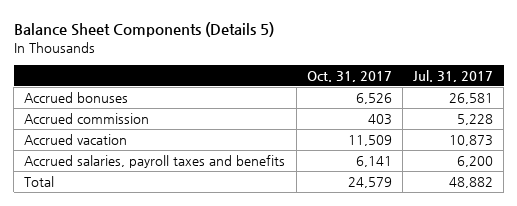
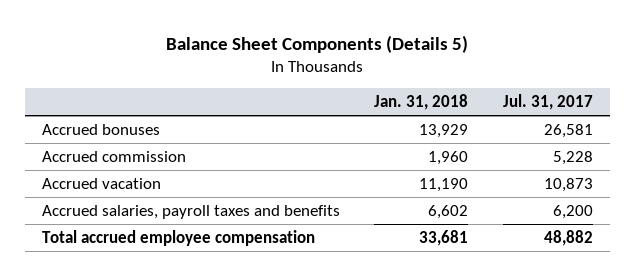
- | Oct. 31, 2017 | Jul. 31, 2017
+ | Jan. 31, 2018 | Jul. 31, 2017
- Total | 24,579 | 48,882
+ Total accrued employee compensation | 33,681 | 48,882

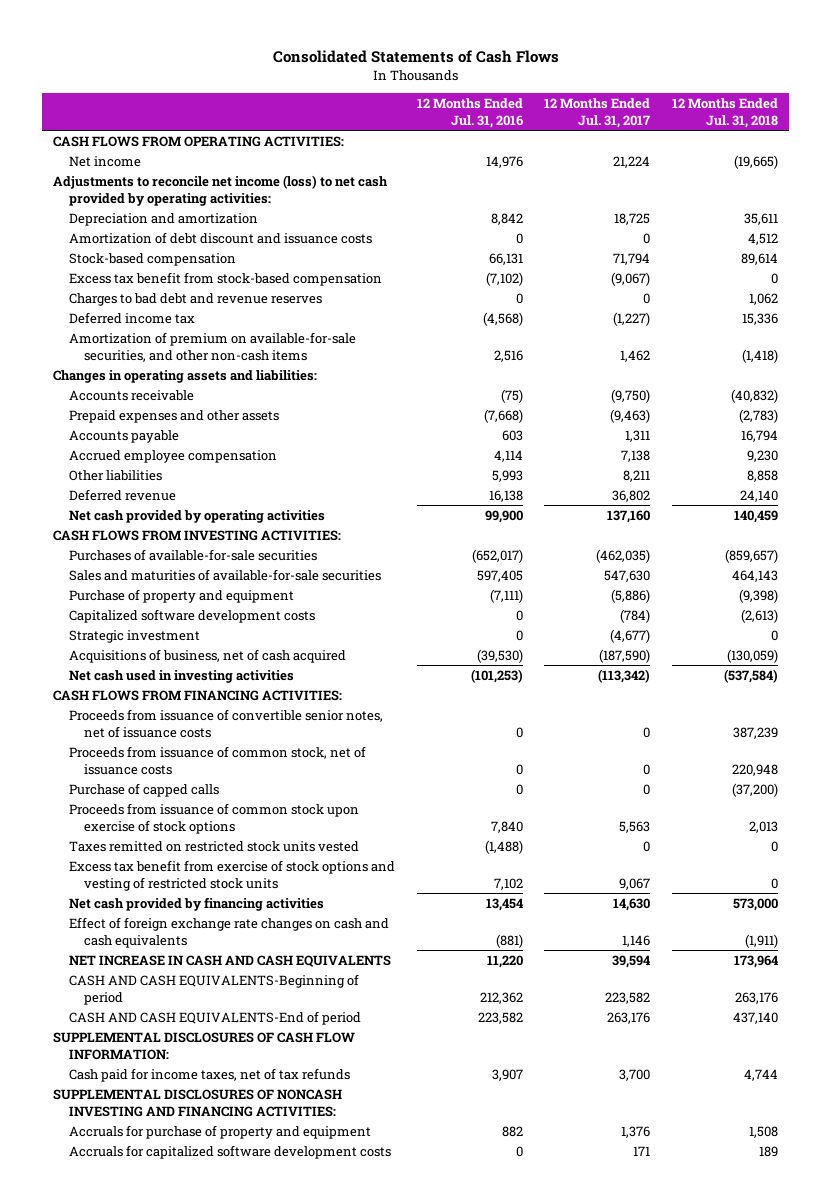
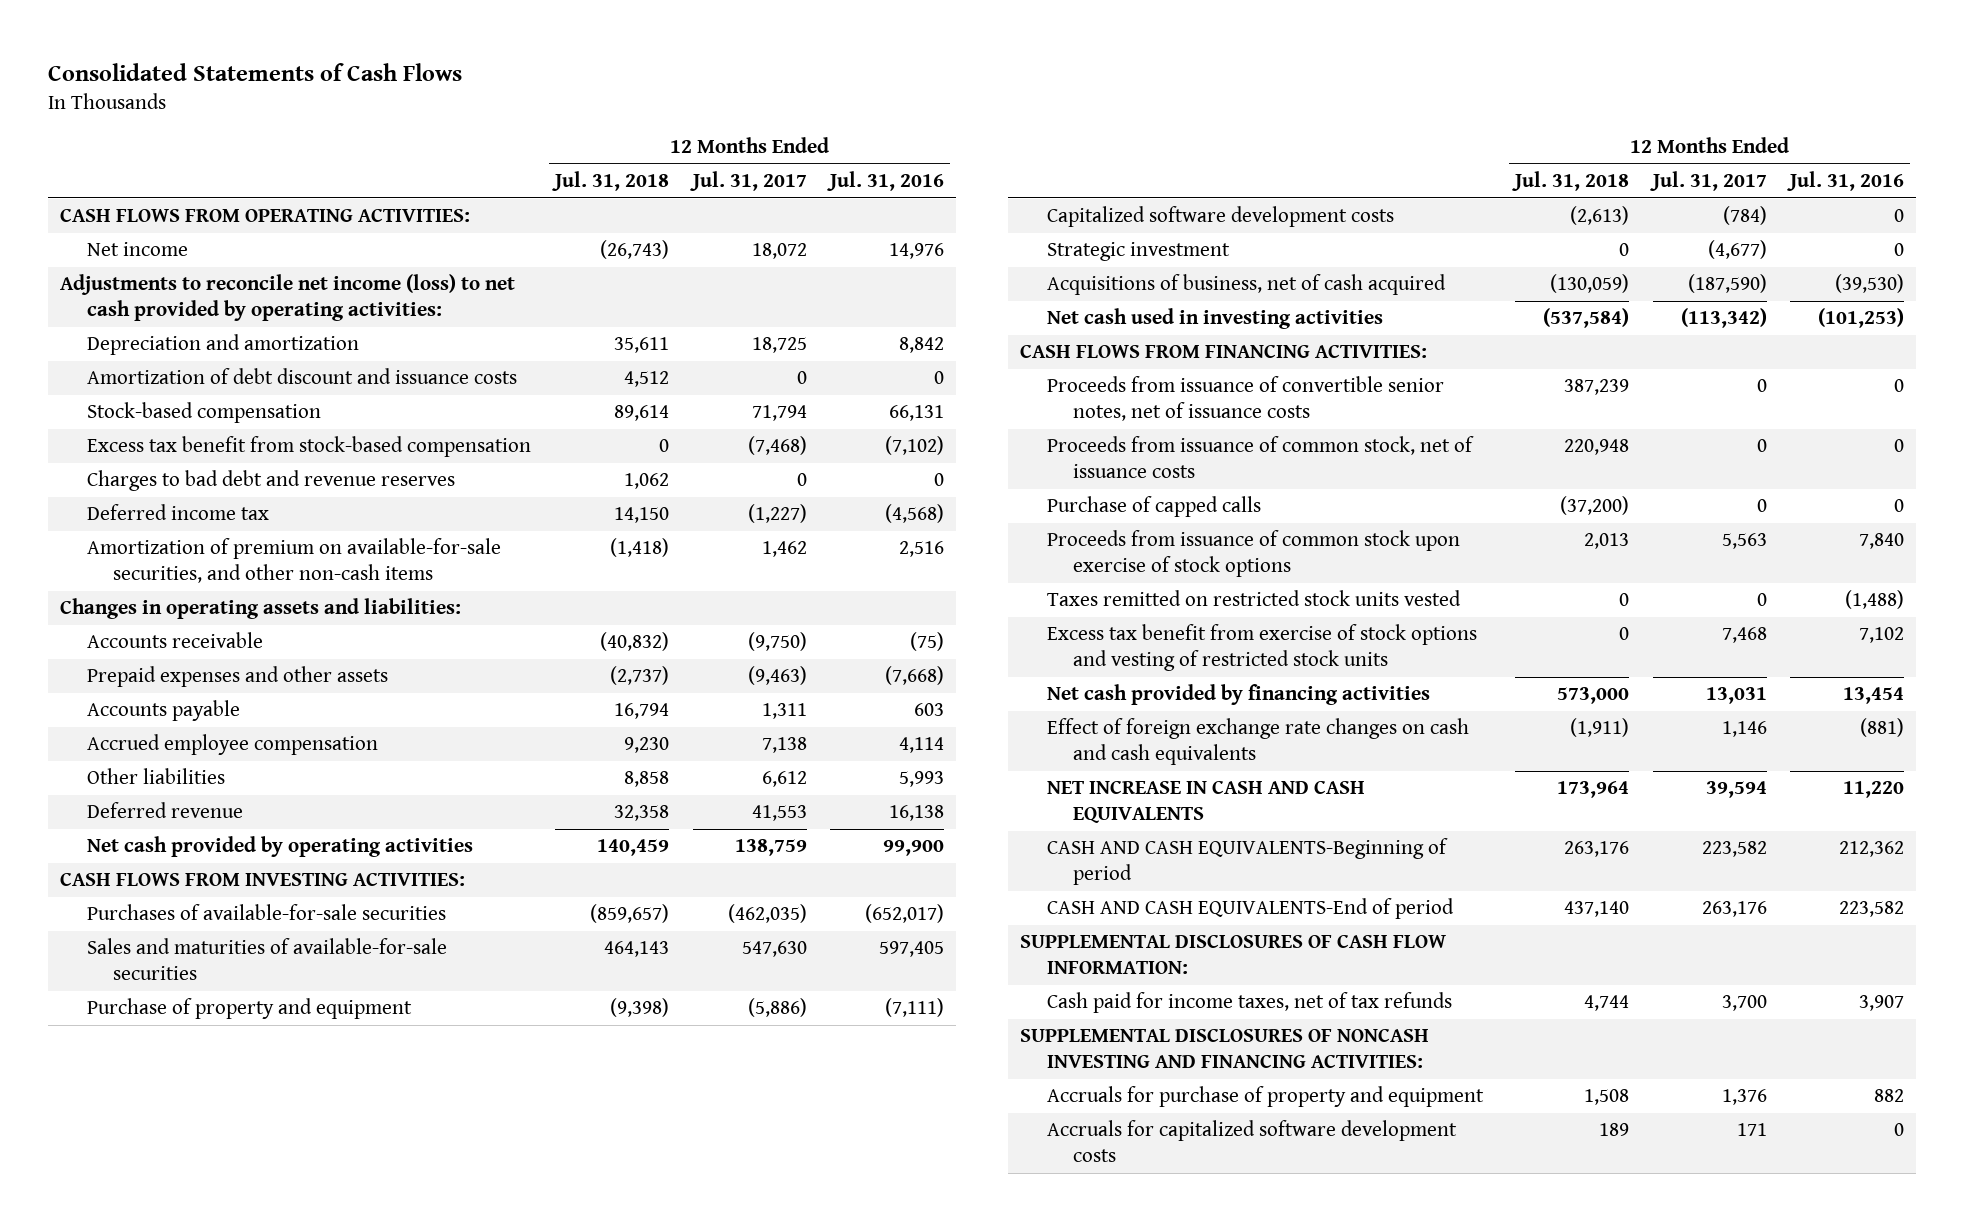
- | 12 Months Ended Jul. 31, 2016 | 12 Months Ended Jul. 31, 2017 | 12 Months Ended Jul. 31, 2018
+ | 12 Months Ended Jul. 31, 2018 | 12 Months Ended Jul. 31, 2017 | 12 Months Ended Jul. 31, 2016
- Net income | 14,976 | 21,224 | (19,665)
+ Net income | (26,743) | 18,072 | 14,976
- Excess tax benefit from stock-based compensation | (7,102) | (9,067) | 0
+ Excess tax benefit from stock-based compensation | 0 | (7,468) | (7,102)
- Deferred income tax | (4,568) | (1,227) | 15,336
+ Deferred income tax | 14,150 | (1,227) | (4,568)
- Prepaid expenses and other assets | (7,668) | (9,463) | (2,783)
+ Prepaid expenses and other assets | (2,737) | (9,463) | (7,668)
- Other liabilities | 5,993 | 8,211 | 8,858
- Deferred revenue | 16,138 | 36,802 | 24,140
- Net cash provided by operating activities | 99,900 | 137,160 | 140,459
+ Other liabilities | 8,858 | 6,612 | 5,993
+ Deferred revenue | 32,358 | 41,553 | 16,138
+ Net cash provided by operating activities | 140,459 | 138,759 | 99,900
- Excess tax benefit from exercise of stock options and vesting of restricted stock units | 7,102 | 9,067 | 0
- Net cash provided by financing activities | 13,454 | 14,630 | 573,000
+ Excess tax benefit from exercise of stock options and vesting of restricted stock units | 0 | 7,468 | 7,102
+ Net cash provided by financing activities | 573,000 | 13,031 | 13,454

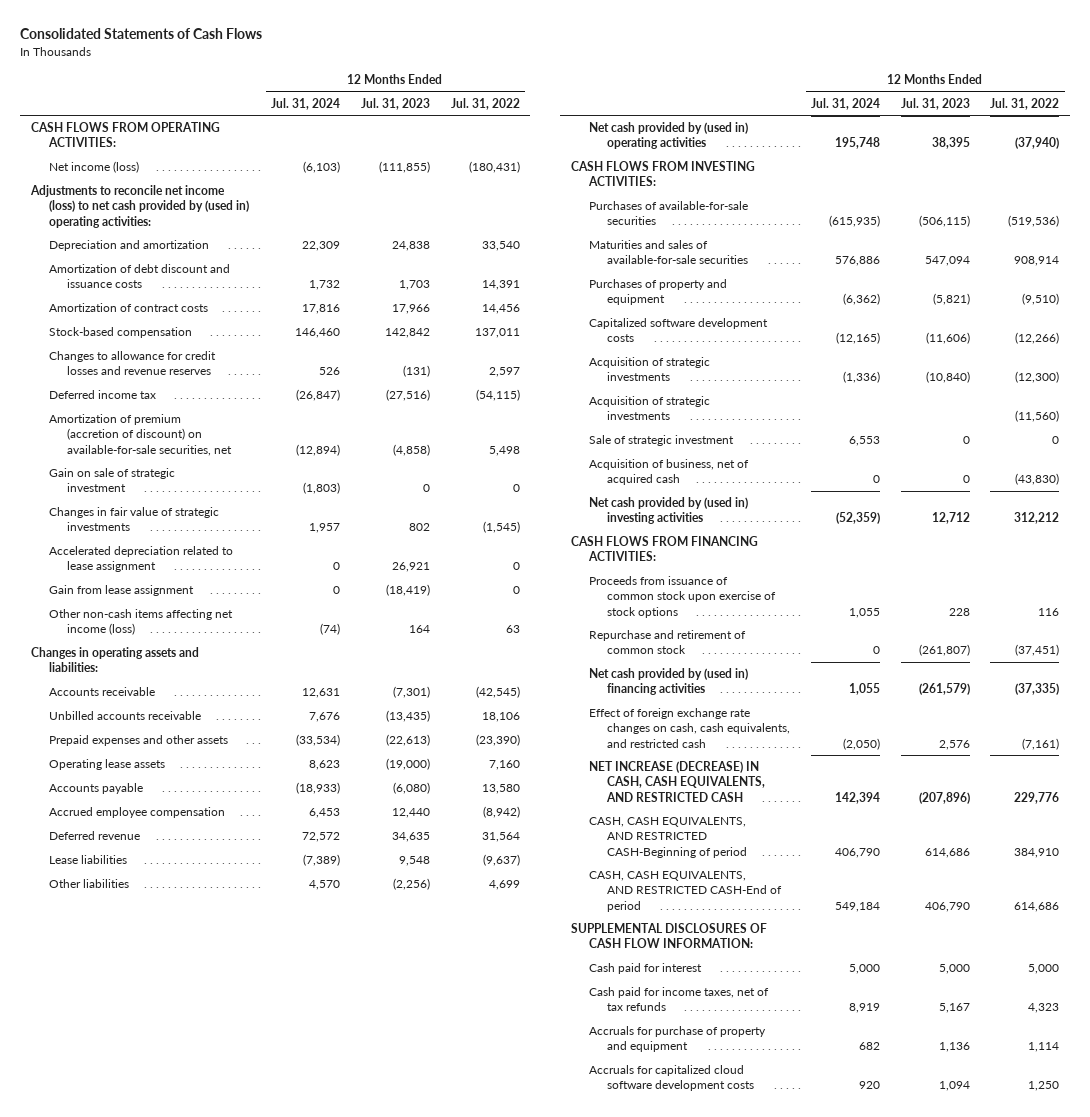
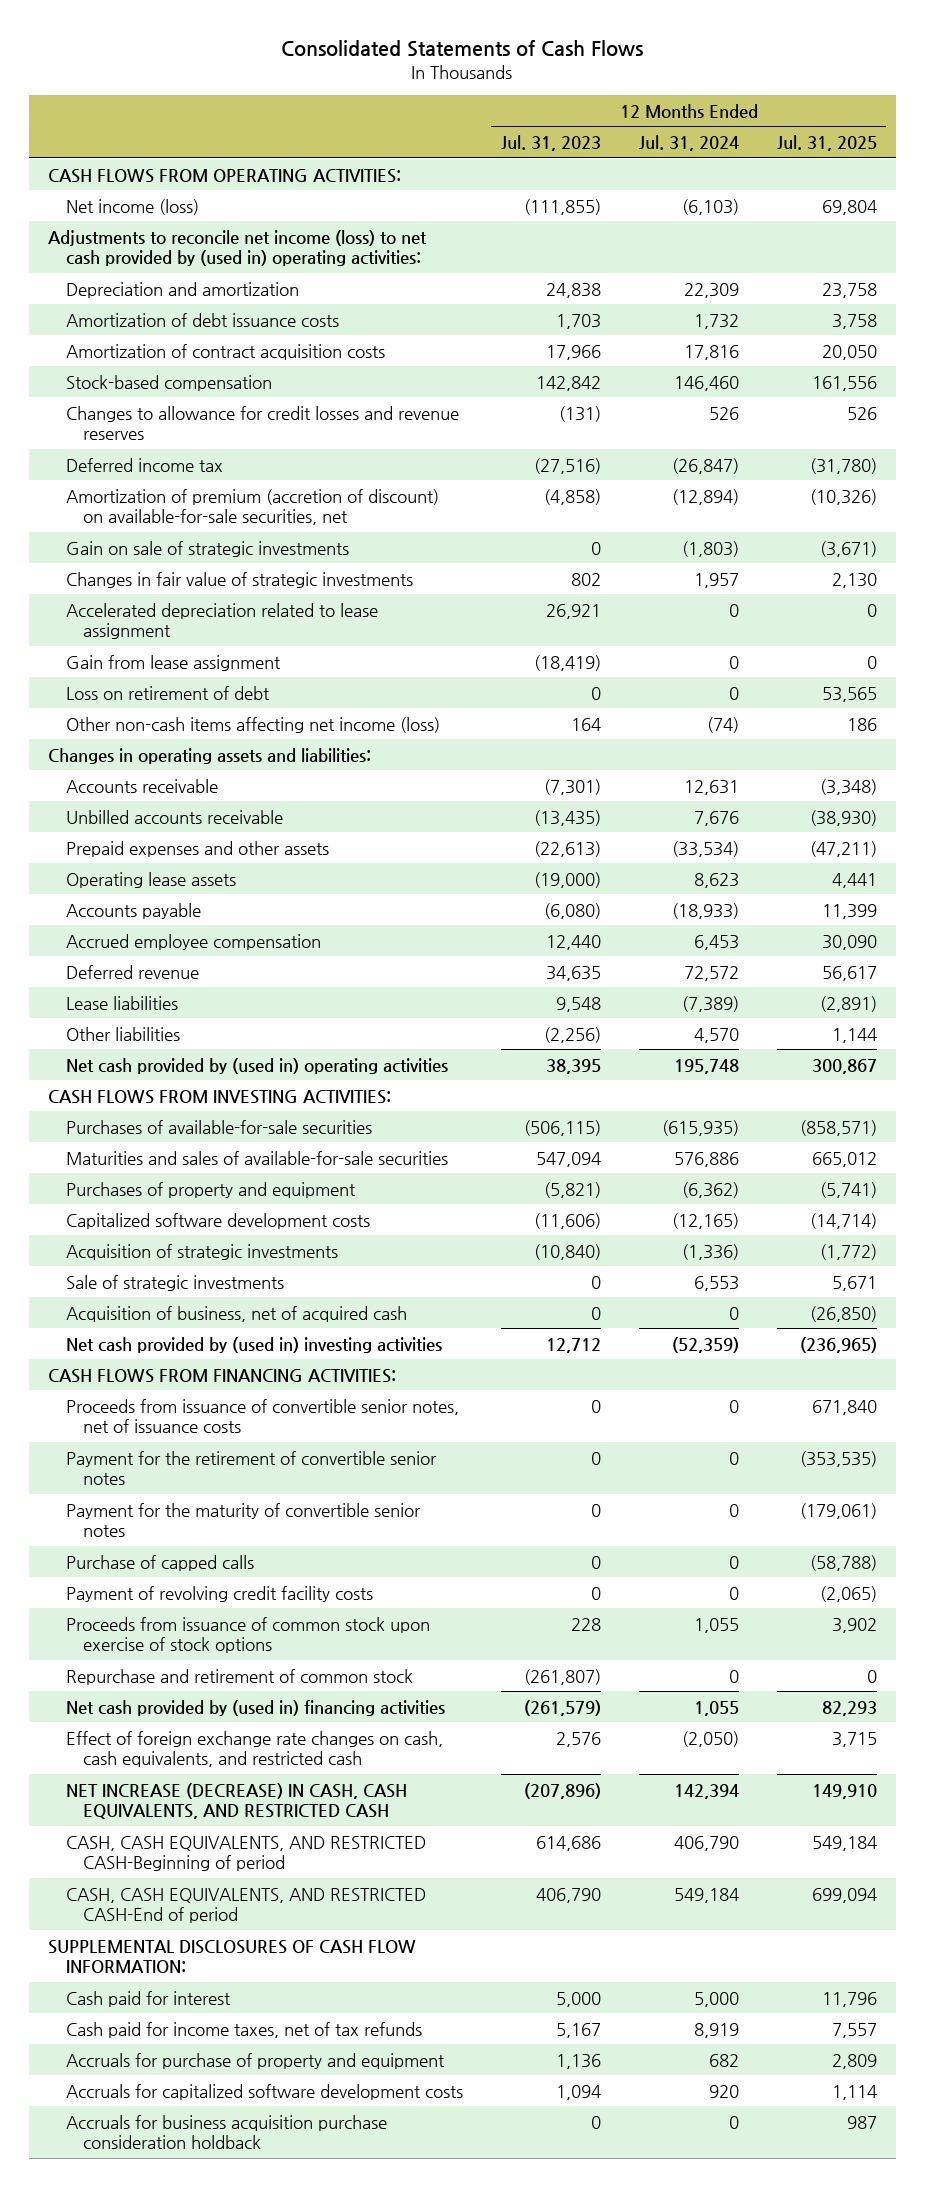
- | 12 Months Ended Jul. 31, 2024 | 12 Months Ended Jul. 31, 2023 | 12 Months Ended Jul. 31, 2022
+ | 12 Months Ended Jul. 31, 2023 | 12 Months Ended Jul. 31, 2024 | 12 Months Ended Jul. 31, 2025
- Amortization of debt discount and issuance costs | 1,732 | 1,703 | 14,391
- Amortization of contract costs | 17,816 | 17,966 | 14,456
+ Amortization of debt issuance costs | 1,703 | 1,732 | 3,758
+ Amortization of contract acquisition costs | 17,966 | 17,816 | 20,050
- Gain on sale of strategic investment | (1,803) | 0 | 0
+ Gain on sale of strategic investments | 0 | (1,803) | (3,671)
+ Loss on retirement of debt | 0 | 0 | 53,565
- Acquisition of strategic investments | | | (11,560)
- Sale of strategic investment | 6,553 | 0 | 0
+ Sale of strategic investments | 0 | 6,553 | 5,671
+ Proceeds from issuance of convertible senior notes, net of issuance costs | 0 | 0 | 671,840
+ Payment for the retirement of convertible senior notes | 0 | 0 | (353,535)
+ Payment for the maturity of convertible senior notes | 0 | 0 | (179,061)
+ Purchase of capped calls | 0 | 0 | (58,788)
+ Payment of revolving credit facility costs | 0 | 0 | (2,065)
- Accruals for capitalized cloud software development costs | 920 | 1,094 | 1,250
+ Accruals for capitalized software development costs | 1,094 | 920 | 1,114
+ Accruals for business acquisition purchase consideration holdback | 0 | 0 | 987

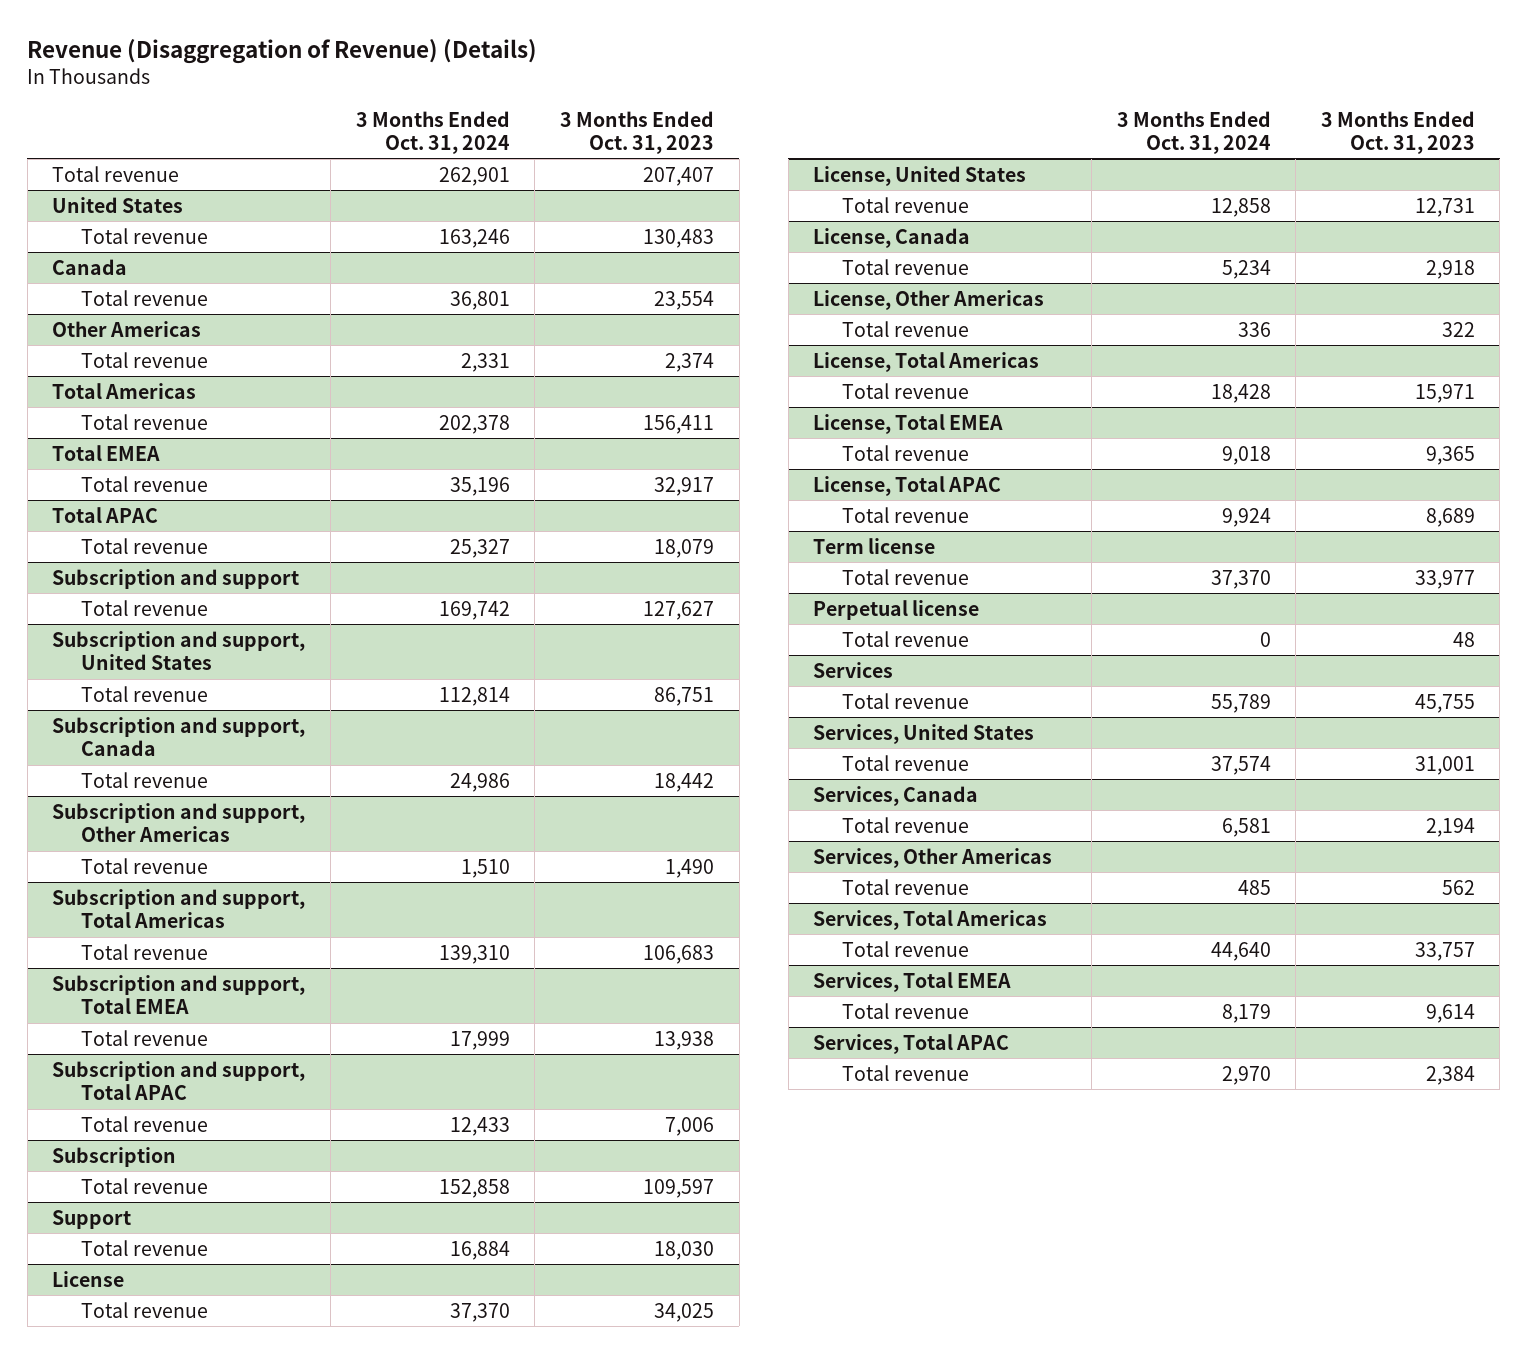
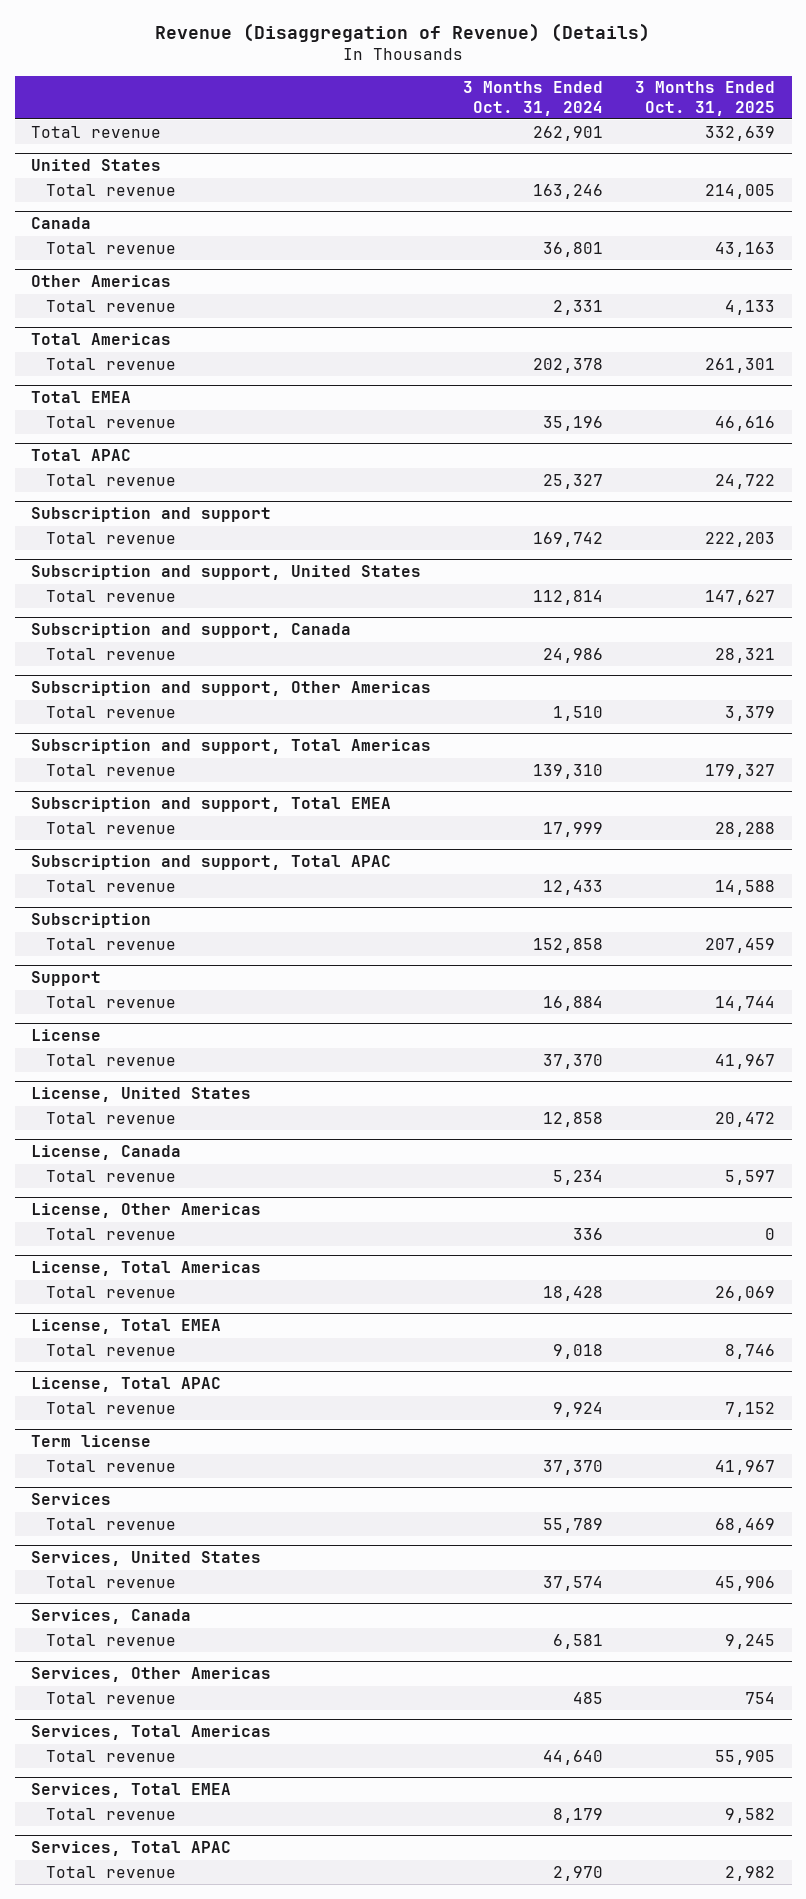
- | 3 Months Ended Oct. 31, 2024 | 3 Months Ended Oct. 31, 2023
+ | 3 Months Ended Oct. 31, 2024 | 3 Months Ended Oct. 31, 2025
- Perpetual license
- Total revenue | 0 | 48

